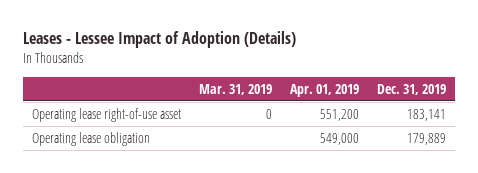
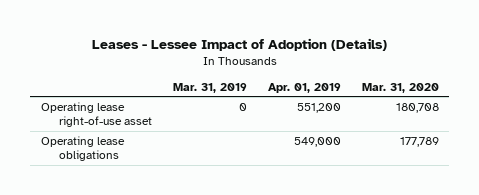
- | Mar. 31, 2019 | Apr. 01, 2019 | Dec. 31, 2019
+ | Mar. 31, 2019 | Apr. 01, 2019 | Mar. 31, 2020
- Operating lease obligation | | 549,000 | 179,889
+ Operating lease obligations | | 549,000 | 177,789

